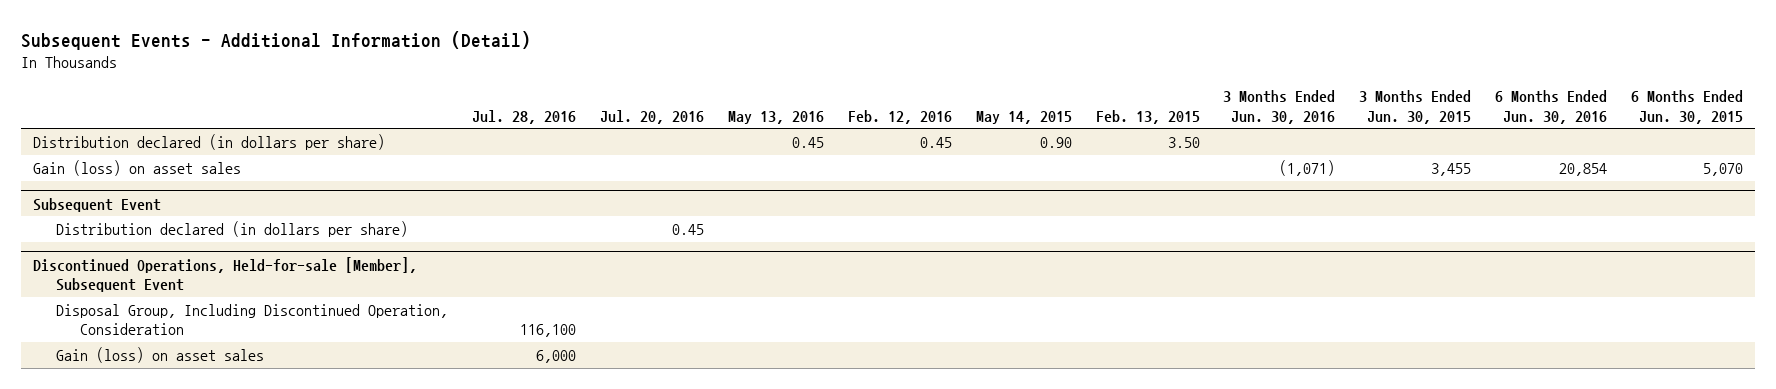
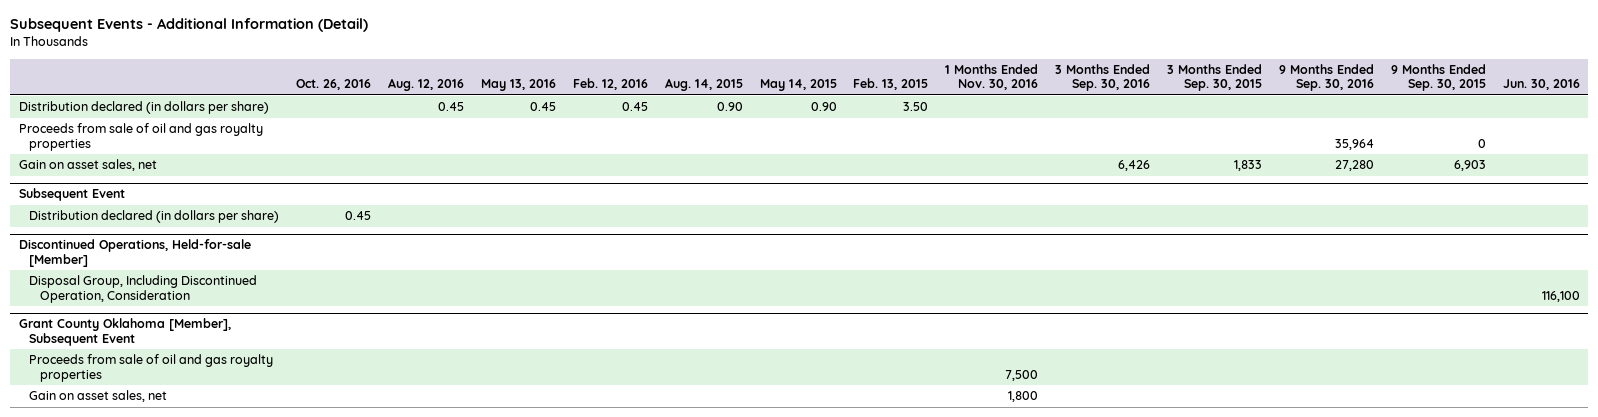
- | Jul. 28, 2016 | Jul. 20, 2016 | May 13, 2016 | Feb. 12, 2016 | May 14, 2015 | Feb. 13, 2015 | 3 Months Ended Jun. 30, 2016 | 3 Months Ended Jun. 30, 2015 | 6 Months Ended Jun. 30, 2016 | 6 Months Ended Jun. 30, 2015
+ | Oct. 26, 2016 | Aug. 12, 2016 | May 13, 2016 | Feb. 12, 2016 | Aug. 14, 2015 | May 14, 2015 | Feb. 13, 2015 | 1 Months Ended Nov. 30, 2016 | 3 Months Ended Sep. 30, 2016 | 3 Months Ended Sep. 30, 2015 | 9 Months Ended Sep. 30, 2016 | 9 Months Ended Sep. 30, 2015 | Jun. 30, 2016
- Gain (loss) on asset sales | | | | | | | (1,071) | 3,455 | 20,854 | 5,070
+ Proceeds from sale of oil and gas royalty properties | | | | | | | | | | | 35,964 | 0 |
+ Gain on asset sales, net | | | | | | | | | 6,426 | 1,833 | 27,280 | 6,903 |
- Discontinued Operations, Held-for-sale [Member], Subsequent Event
+ Discontinued Operations, Held-for-sale [Member]
- Gain (loss) on asset sales | 6,000 | | | | | | | | |
+ Grant County Oklahoma [Member], Subsequent Event
+ Proceeds from sale of oil and gas royalty properties | | | | | | | | 7,500 | | | | |
+ Gain on asset sales, net | | | | | | | | 1,800 | | | | |

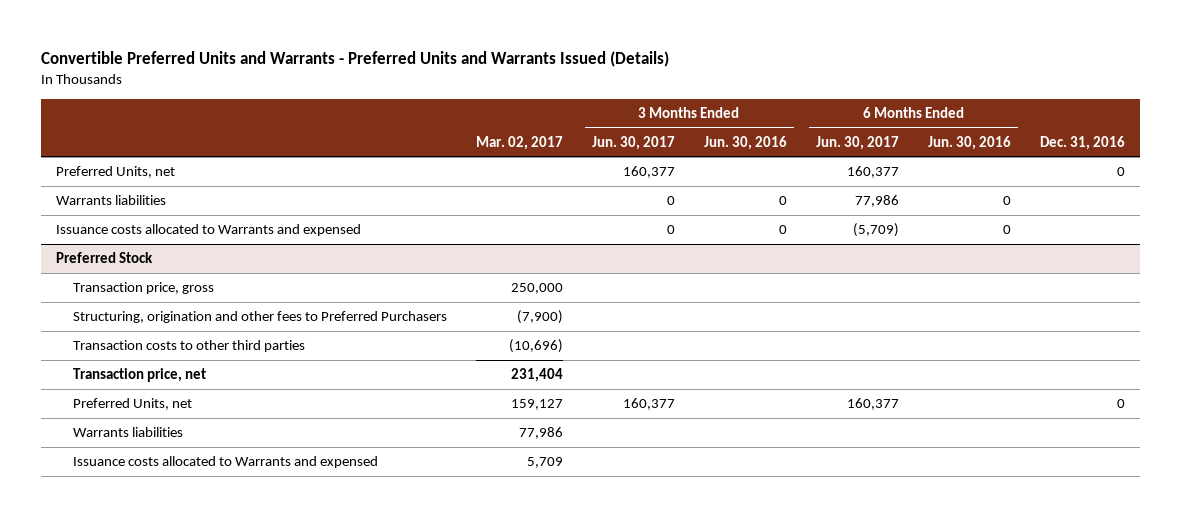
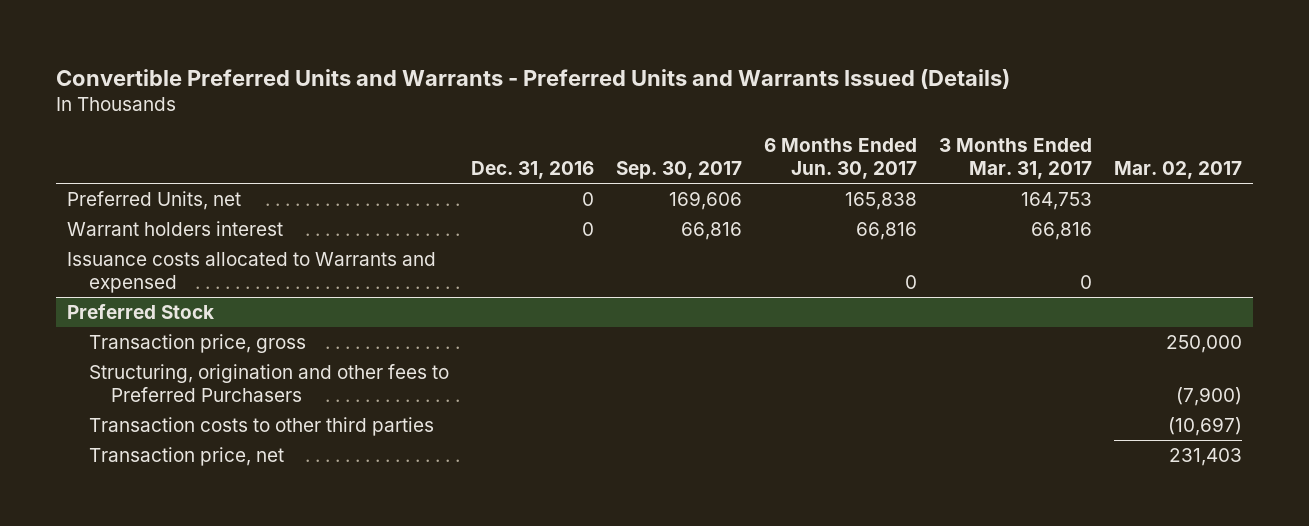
- | Mar. 02, 2017 | 3 Months Ended Jun. 30, 2017 | 3 Months Ended Jun. 30, 2016 | 6 Months Ended Jun. 30, 2017 | 6 Months Ended Jun. 30, 2016 | Dec. 31, 2016
+ | Dec. 31, 2016 | Sep. 30, 2017 | 6 Months Ended Jun. 30, 2017 | 3 Months Ended Mar. 31, 2017 | Mar. 02, 2017
- Preferred Units, net | | 160,377 | | 160,377 | | 0
- Warrants liabilities | | 0 | 0 | 77,986 | 0 |
- Issuance costs allocated to Warrants and expensed | | 0 | 0 | (5,709) | 0 |
+ Preferred Units, net | 0 | 169,606 | 165,838 | 164,753 |
+ Warrant holders interest | 0 | 66,816 | 66,816 | 66,816 |
+ Issuance costs allocated to Warrants and expensed | | | 0 | 0 |
@ Preferred Stock
- Transaction costs to other third parties | (10,696) | | | | |
- Transaction price, net | 231,404 | | | | |
- Preferred Units, net | 159,127 | 160,377 | | 160,377 | | 0
- Warrants liabilities | 77,986 | | | | |
- Issuance costs allocated to Warrants and expensed | 5,709 | | | | |
+ Transaction costs to other third parties | | | | | (10,697)
+ Transaction price, net | | | | | 231,403

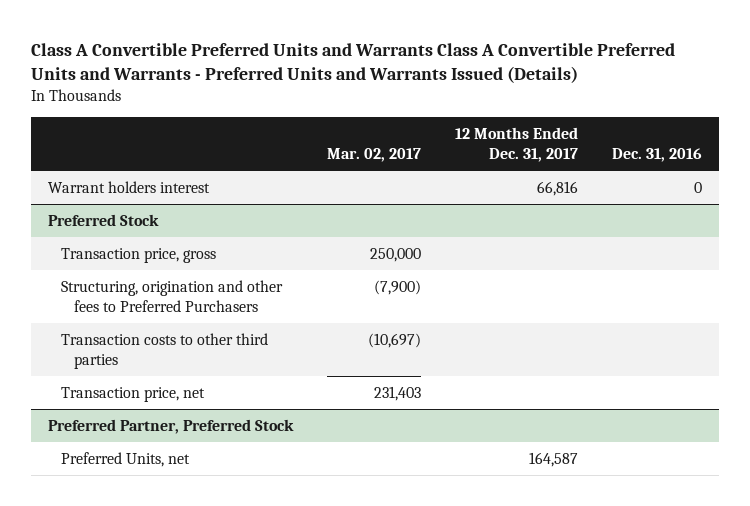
- Convertible Preferred Units and Warrants - Preferred Units and Warrants Issued (Details)
+ Class A Convertible Preferred Units and Warrants Class A Convertible Preferred Units and Warrants - Preferred Units and Warrants Issued (Details)
- | Dec. 31, 2016 | Sep. 30, 2017 | 6 Months Ended Jun. 30, 2017 | 3 Months Ended Mar. 31, 2017 | Mar. 02, 2017
+ | Mar. 02, 2017 | 12 Months Ended Dec. 31, 2017 | Dec. 31, 2016
- Preferred Units, net | 0 | 169,606 | 165,838 | 164,753 |
- Issuance costs allocated to Warrants and expensed | | | 0 | 0 |
+ Preferred Partner, Preferred Stock
+ Preferred Units, net | | 164,587 |

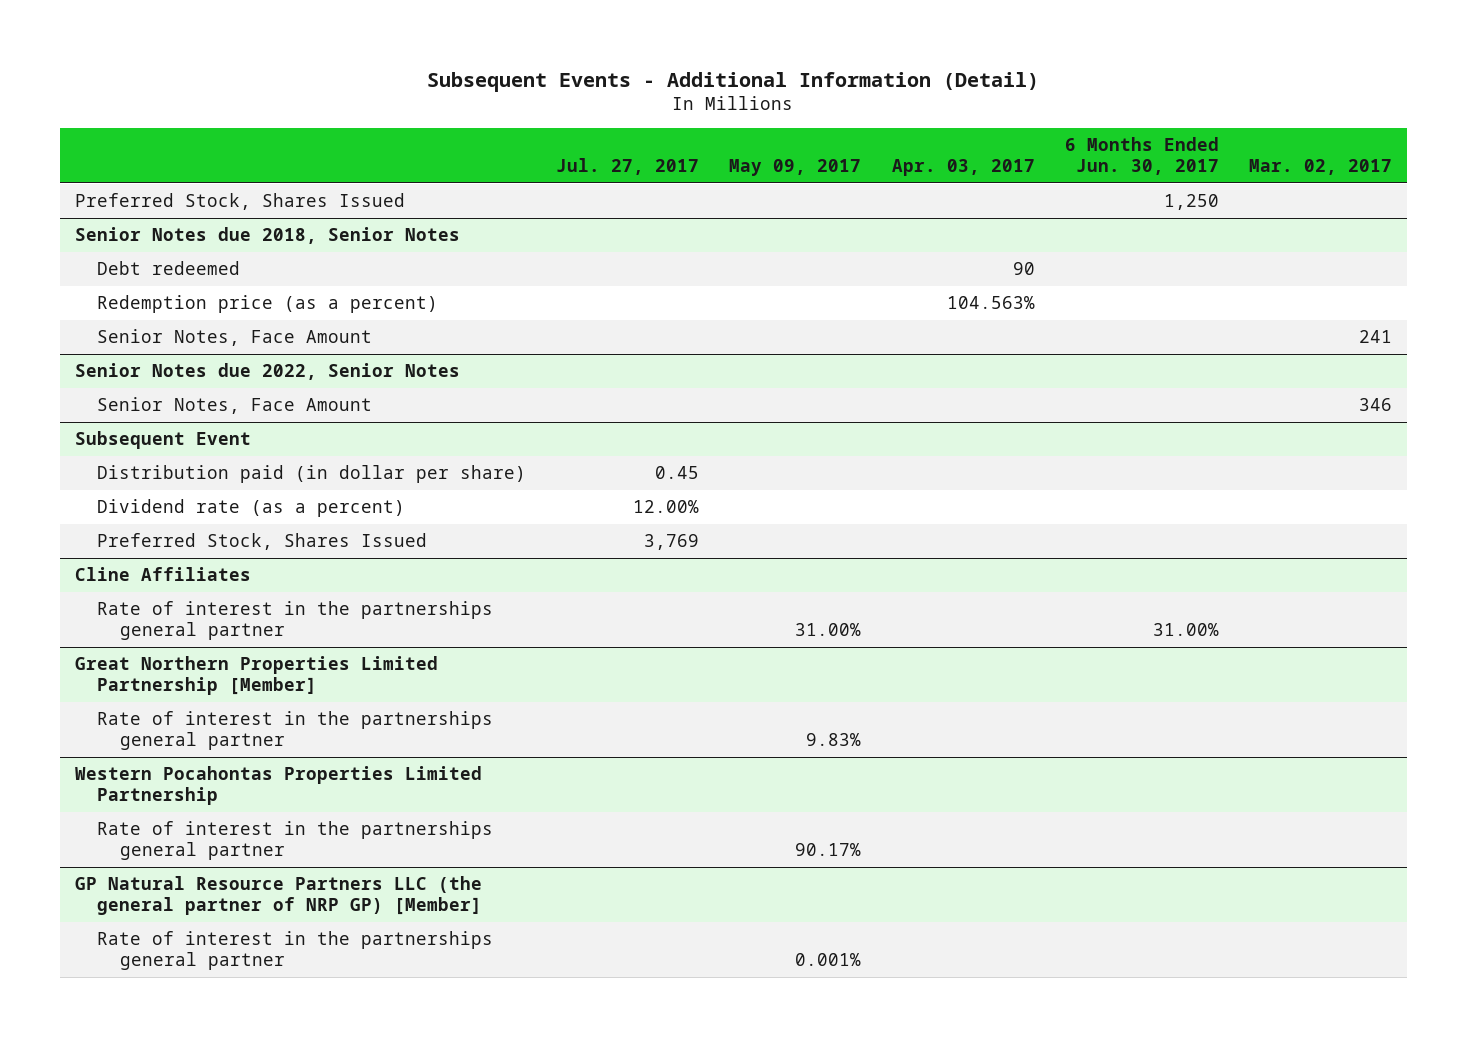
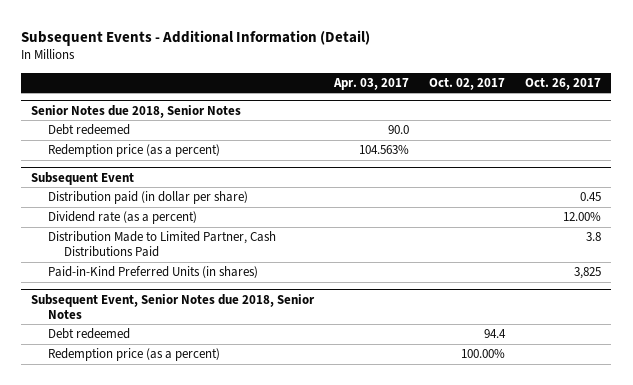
- | Jul. 27, 2017 | May 09, 2017 | Apr. 03, 2017 | 6 Months Ended Jun. 30, 2017 | Mar. 02, 2017
+ | Apr. 03, 2017 | Oct. 02, 2017 | Oct. 26, 2017
- Preferred Stock, Shares Issued | | | | 1,250 |
@ Senior Notes due 2018, Senior Notes
- Debt redeemed | | | 90 | |
+ Debt redeemed | 90.0 | |
- Senior Notes, Face Amount | | | | | 241
- Senior Notes due 2022, Senior Notes
- Senior Notes, Face Amount | | | | | 346
@ Subsequent Event
- Preferred Stock, Shares Issued | 3,769 | | | |
- Cline Affiliates
- Rate of interest in the partnerships general partner | | 31.00% | | 31.00% |
- Great Northern Properties Limited Partnership [Member]
- Rate of interest in the partnerships general partner | | 9.83% | | |
- Western Pocahontas Properties Limited Partnership
- Rate of interest in the partnerships general partner | | 90.17% | | |
- GP Natural Resource Partners LLC (the general partner of NRP GP) [Member]
- Rate of interest in the partnerships general partner | | 0.001% | | |
@ Subsequent Event
+ Distribution Made to Limited Partner, Cash Distributions Paid | | | 3.8
+ Paid-in-Kind Preferred Units (in shares) | | | 3,825
+ Subsequent Event, Senior Notes due 2018, Senior Notes
+ Debt redeemed | | 94.4 |
+ Redemption price (as a percent) | | 100.00% |

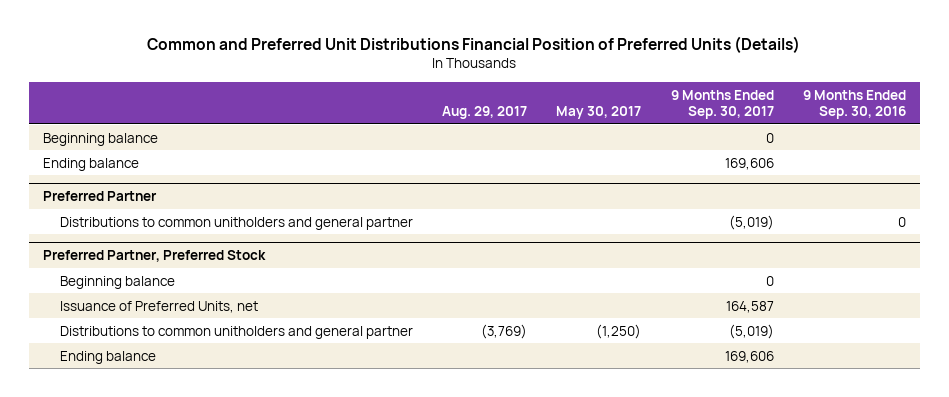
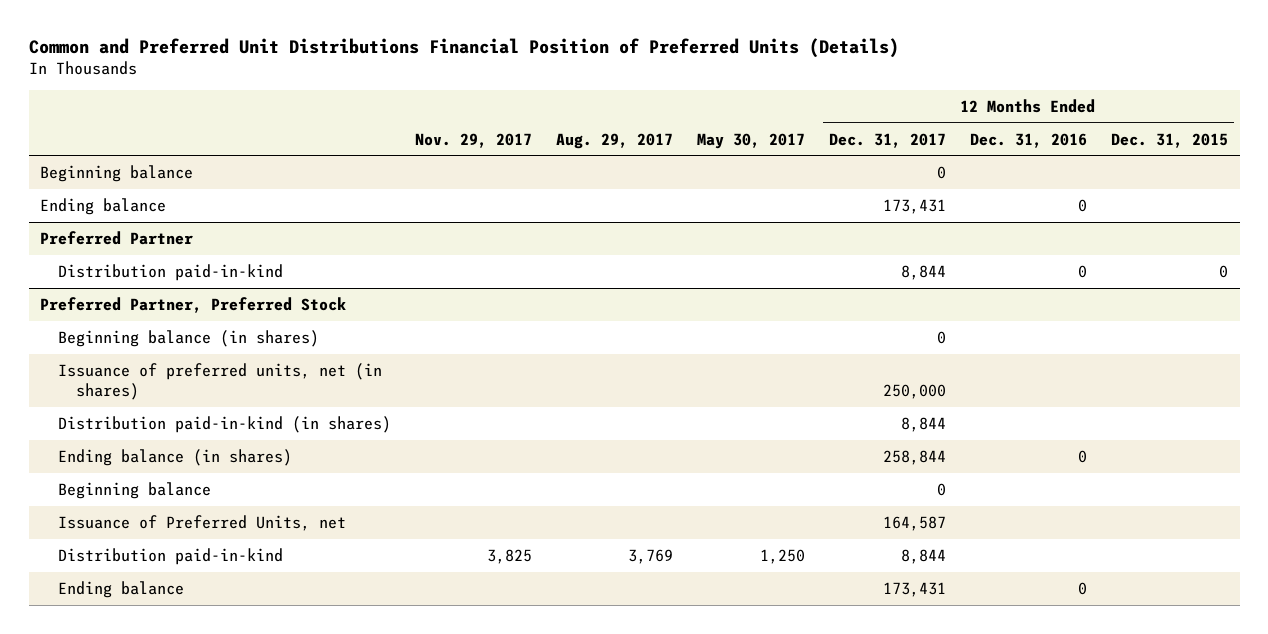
- | Aug. 29, 2017 | May 30, 2017 | 9 Months Ended Sep. 30, 2017 | 9 Months Ended Sep. 30, 2016
+ | Nov. 29, 2017 | Aug. 29, 2017 | May 30, 2017 | 12 Months Ended Dec. 31, 2017 | 12 Months Ended Dec. 31, 2016 | 12 Months Ended Dec. 31, 2015
@ Preferred Partner
- Distributions to common unitholders and general partner | | | (5,019) | 0
+ Distribution paid-in-kind | | | | 8,844 | 0 | 0
@ Preferred Partner, Preferred Stock
+ Beginning balance (in shares) | | | | 0 | |
+ Issuance of preferred units, net (in shares) | | | | 250,000 | |
+ Distribution paid-in-kind (in shares) | | | | 8,844 | |
+ Ending balance (in shares) | | | | 258,844 | 0 |
- Distributions to common unitholders and general partner | (3,769) | (1,250) | (5,019) |
+ Distribution paid-in-kind | 3,825 | 3,769 | 1,250 | 8,844 | |

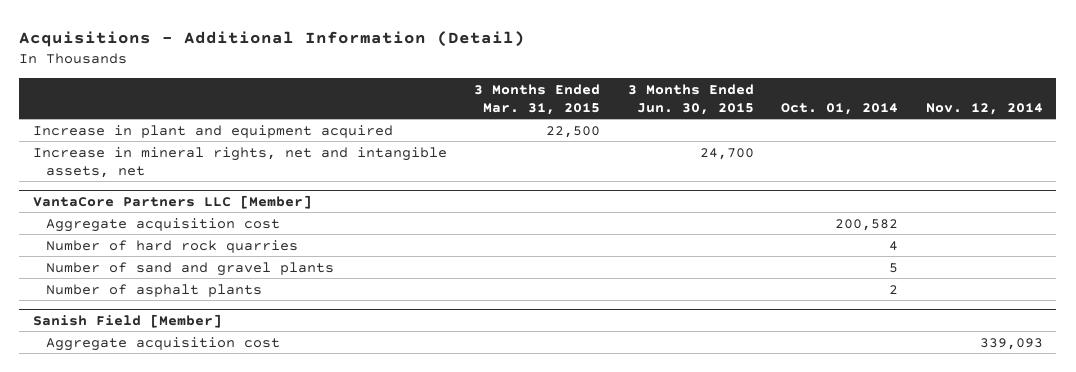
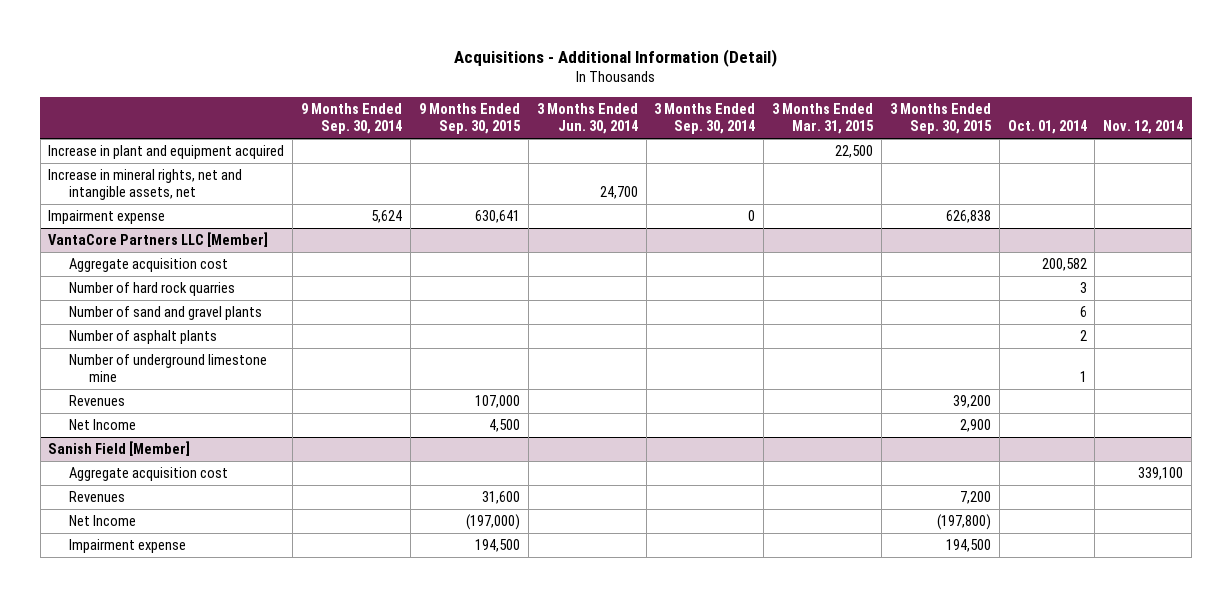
- | 3 Months Ended Mar. 31, 2015 | 3 Months Ended Jun. 30, 2015 | Oct. 01, 2014 | Nov. 12, 2014
+ | 9 Months Ended Sep. 30, 2014 | 9 Months Ended Sep. 30, 2015 | 3 Months Ended Jun. 30, 2014 | 3 Months Ended Sep. 30, 2014 | 3 Months Ended Mar. 31, 2015 | 3 Months Ended Sep. 30, 2015 | Oct. 01, 2014 | Nov. 12, 2014
+ Impairment expense | 5,624 | 630,641 | | 0 | | 626,838 | |
@ VantaCore Partners LLC [Member]
- Number of hard rock quarries | | | 4 |
- Number of sand and gravel plants | | | 5 |
+ Number of hard rock quarries | | | | | | | 3 |
+ Number of sand and gravel plants | | | | | | | 6 |
+ Number of underground limestone mine | | | | | | | 1 |
+ Revenues | | 107,000 | | | | 39,200 | |
+ Net Income | | 4,500 | | | | 2,900 | |
@ Sanish Field [Member]
- Aggregate acquisition cost | | | | 339,093
+ Aggregate acquisition cost | | | | | | | | 339,100
+ Revenues | | 31,600 | | | | 7,200 | |
+ Net Income | | (197,000) | | | | (197,800) | |
+ Impairment expense | | 194,500 | | | | 194,500 | |

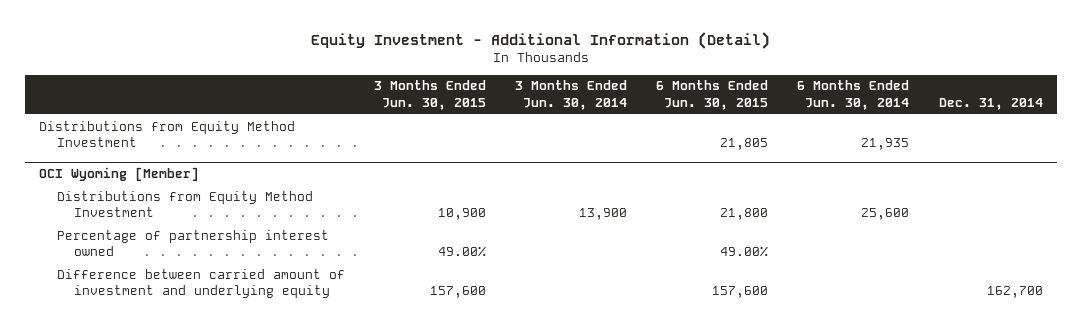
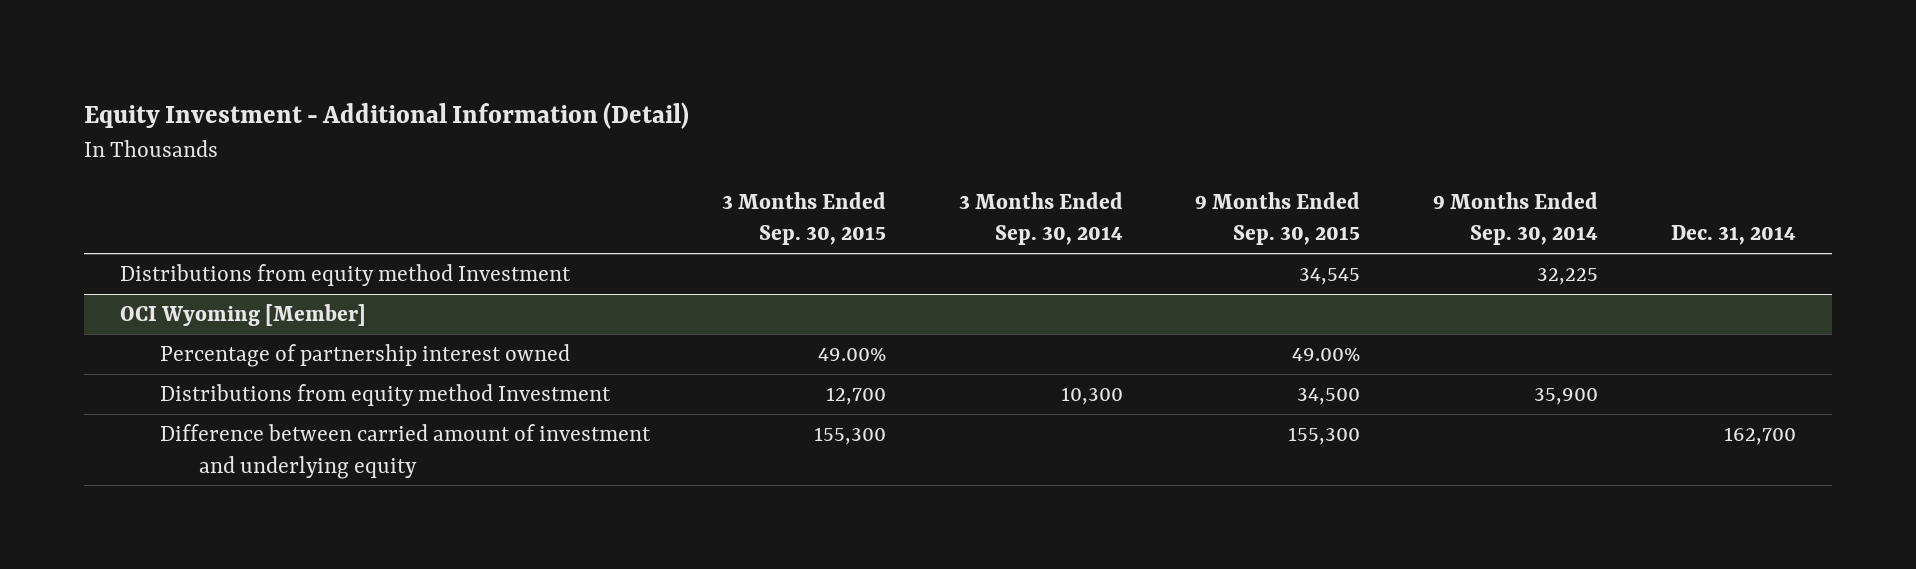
- | 3 Months Ended Jun. 30, 2015 | 3 Months Ended Jun. 30, 2014 | 6 Months Ended Jun. 30, 2015 | 6 Months Ended Jun. 30, 2014 | Dec. 31, 2014
+ | 3 Months Ended Sep. 30, 2015 | 3 Months Ended Sep. 30, 2014 | 9 Months Ended Sep. 30, 2015 | 9 Months Ended Sep. 30, 2014 | Dec. 31, 2014
- Distributions from Equity Method Investment | | | 21,805 | 21,935 |
+ Distributions from equity method Investment | | | 34,545 | 32,225 |
@ OCI Wyoming [Member]
- Distributions from Equity Method Investment | 10,900 | 13,900 | 21,800 | 25,600 |
+ Distributions from equity method Investment | 12,700 | 10,300 | 34,500 | 35,900 |

